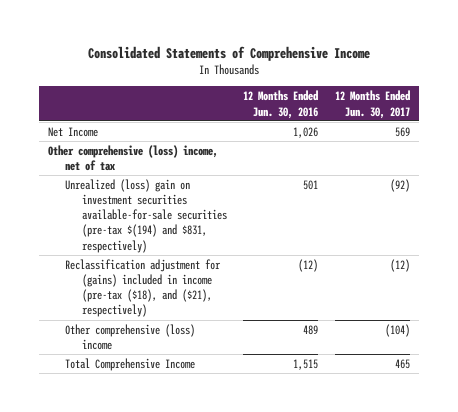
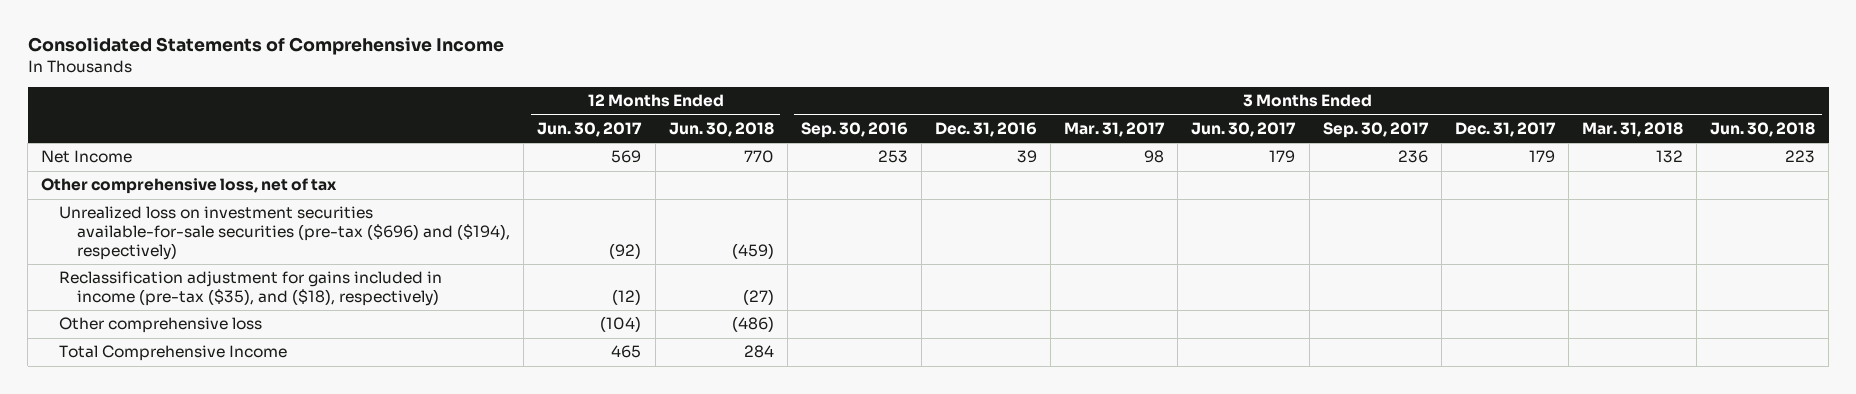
- | 12 Months Ended Jun. 30, 2016 | 12 Months Ended Jun. 30, 2017
+ | 12 Months Ended Jun. 30, 2017 | 12 Months Ended Jun. 30, 2018 | 3 Months Ended Sep. 30, 2016 | 3 Months Ended Dec. 31, 2016 | 3 Months Ended Mar. 31, 2017 | 3 Months Ended Jun. 30, 2017 | 3 Months Ended Sep. 30, 2017 | 3 Months Ended Dec. 31, 2017 | 3 Months Ended Mar. 31, 2018 | 3 Months Ended Jun. 30, 2018
- Other comprehensive (loss) income, net of tax
- Unrealized (loss) gain on investment securities available-for-sale securities (pre-tax $(194) and $831, respectively) | 501 | (92)
- Reclassification adjustment for (gains) included in income (pre-tax ($18), and ($21), respectively) | (12) | (12)
- Other comprehensive (loss) income | 489 | (104)
+ Other comprehensive loss, net of tax
+ Unrealized loss on investment securities available-for-sale securities (pre-tax ($696) and ($194), respectively) | (92) | (459) | | | | | | | |
+ Reclassification adjustment for gains included in income (pre-tax ($35), and ($18), respectively) | (12) | (27) | | | | | | | |
+ Other comprehensive loss | (104) | (486) | | | | | | | |

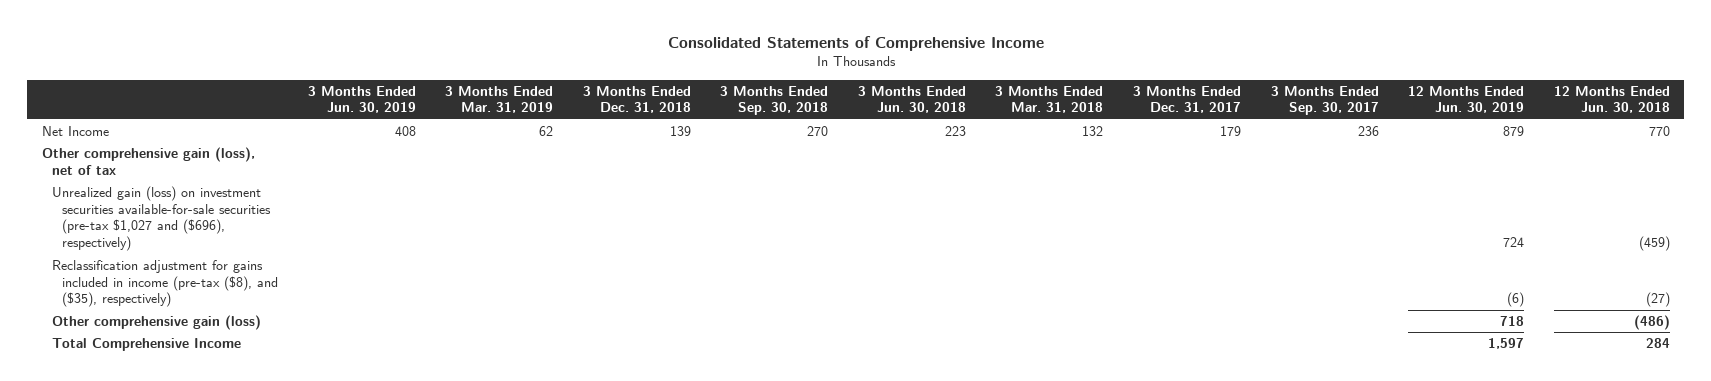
- | 12 Months Ended Jun. 30, 2017 | 12 Months Ended Jun. 30, 2018 | 3 Months Ended Sep. 30, 2016 | 3 Months Ended Dec. 31, 2016 | 3 Months Ended Mar. 31, 2017 | 3 Months Ended Jun. 30, 2017 | 3 Months Ended Sep. 30, 2017 | 3 Months Ended Dec. 31, 2017 | 3 Months Ended Mar. 31, 2018 | 3 Months Ended Jun. 30, 2018
+ | 3 Months Ended Jun. 30, 2019 | 3 Months Ended Mar. 31, 2019 | 3 Months Ended Dec. 31, 2018 | 3 Months Ended Sep. 30, 2018 | 3 Months Ended Jun. 30, 2018 | 3 Months Ended Mar. 31, 2018 | 3 Months Ended Dec. 31, 2017 | 3 Months Ended Sep. 30, 2017 | 12 Months Ended Jun. 30, 2019 | 12 Months Ended Jun. 30, 2018
- Other comprehensive loss, net of tax
- Unrealized loss on investment securities available-for-sale securities (pre-tax ($696) and ($194), respectively) | (92) | (459) | | | | | | | |
- Reclassification adjustment for gains included in income (pre-tax ($35), and ($18), respectively) | (12) | (27) | | | | | | | |
- Other comprehensive loss | (104) | (486) | | | | | | | |
+ Other comprehensive gain (loss), net of tax
+ Unrealized gain (loss) on investment securities available-for-sale securities (pre-tax $1,027 and ($696), respectively) | | | | | | | | | 724 | (459)
+ Reclassification adjustment for gains included in income (pre-tax ($8), and ($35), respectively) | | | | | | | | | (6) | (27)
+ Other comprehensive gain (loss) | | | | | | | | | 718 | (486)

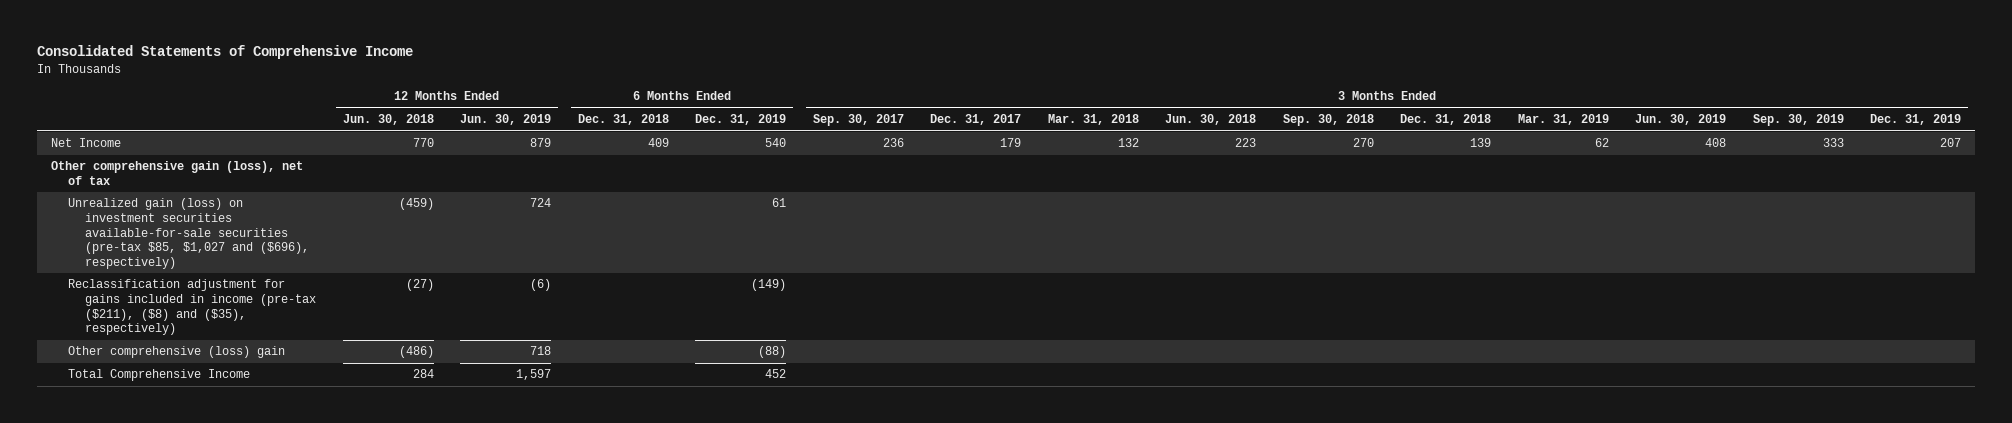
- | 3 Months Ended Jun. 30, 2019 | 3 Months Ended Mar. 31, 2019 | 3 Months Ended Dec. 31, 2018 | 3 Months Ended Sep. 30, 2018 | 3 Months Ended Jun. 30, 2018 | 3 Months Ended Mar. 31, 2018 | 3 Months Ended Dec. 31, 2017 | 3 Months Ended Sep. 30, 2017 | 12 Months Ended Jun. 30, 2019 | 12 Months Ended Jun. 30, 2018
+ | 12 Months Ended Jun. 30, 2018 | 12 Months Ended Jun. 30, 2019 | 6 Months Ended Dec. 31, 2018 | 6 Months Ended Dec. 31, 2019 | 3 Months Ended Sep. 30, 2017 | 3 Months Ended Dec. 31, 2017 | 3 Months Ended Mar. 31, 2018 | 3 Months Ended Jun. 30, 2018 | 3 Months Ended Sep. 30, 2018 | 3 Months Ended Dec. 31, 2018 | 3 Months Ended Mar. 31, 2019 | 3 Months Ended Jun. 30, 2019 | 3 Months Ended Sep. 30, 2019 | 3 Months Ended Dec. 31, 2019
- Unrealized gain (loss) on investment securities available-for-sale securities (pre-tax $1,027 and ($696), respectively) | | | | | | | | | 724 | (459)
- Reclassification adjustment for gains included in income (pre-tax ($8), and ($35), respectively) | | | | | | | | | (6) | (27)
- Other comprehensive gain (loss) | | | | | | | | | 718 | (486)
+ Unrealized gain (loss) on investment securities available-for-sale securities (pre-tax $85, $1,027 and ($696), respectively) | (459) | 724 | | 61 | | | | | | | | | |
+ Reclassification adjustment for gains included in income (pre-tax ($211), ($8) and ($35), respectively) | (27) | (6) | | (149) | | | | | | | | | |
+ Other comprehensive (loss) gain | (486) | 718 | | (88) | | | | | | | | | |

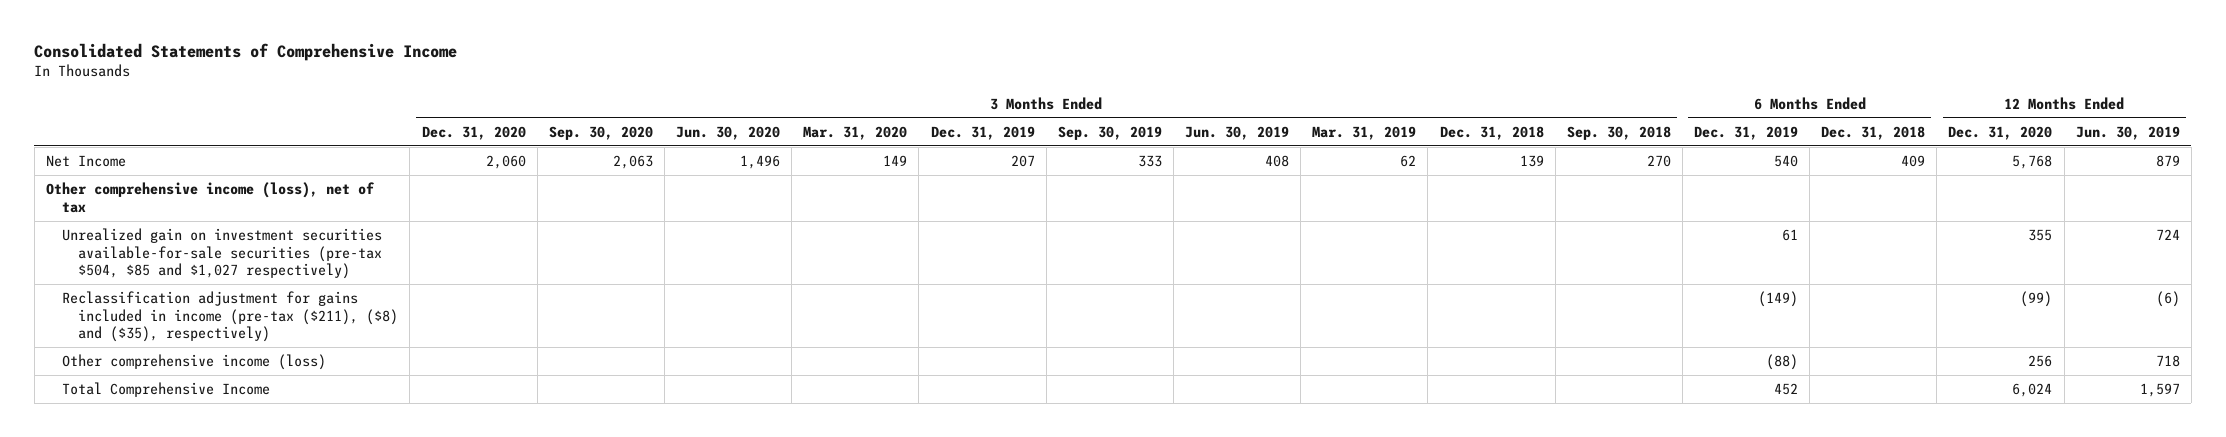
- | 12 Months Ended Jun. 30, 2018 | 12 Months Ended Jun. 30, 2019 | 6 Months Ended Dec. 31, 2018 | 6 Months Ended Dec. 31, 2019 | 3 Months Ended Sep. 30, 2017 | 3 Months Ended Dec. 31, 2017 | 3 Months Ended Mar. 31, 2018 | 3 Months Ended Jun. 30, 2018 | 3 Months Ended Sep. 30, 2018 | 3 Months Ended Dec. 31, 2018 | 3 Months Ended Mar. 31, 2019 | 3 Months Ended Jun. 30, 2019 | 3 Months Ended Sep. 30, 2019 | 3 Months Ended Dec. 31, 2019
+ | 3 Months Ended Dec. 31, 2020 | 3 Months Ended Sep. 30, 2020 | 3 Months Ended Jun. 30, 2020 | 3 Months Ended Mar. 31, 2020 | 3 Months Ended Dec. 31, 2019 | 3 Months Ended Sep. 30, 2019 | 3 Months Ended Jun. 30, 2019 | 3 Months Ended Mar. 31, 2019 | 3 Months Ended Dec. 31, 2018 | 3 Months Ended Sep. 30, 2018 | 6 Months Ended Dec. 31, 2019 | 6 Months Ended Dec. 31, 2018 | 12 Months Ended Dec. 31, 2020 | 12 Months Ended Jun. 30, 2019
- Other comprehensive gain (loss), net of tax
- Unrealized gain (loss) on investment securities available-for-sale securities (pre-tax $85, $1,027 and ($696), respectively) | (459) | 724 | | 61 | | | | | | | | | |
+ Other comprehensive income (loss), net of tax
+ Unrealized gain on investment securities available-for-sale securities (pre-tax $504, $85 and $1,027 respectively) | | | | | | | | | | | 61 | | 355 | 724
- Other comprehensive (loss) gain | (486) | 718 | | (88) | | | | | | | | | |
+ Other comprehensive income (loss) | | | | | | | | | | | (88) | | 256 | 718

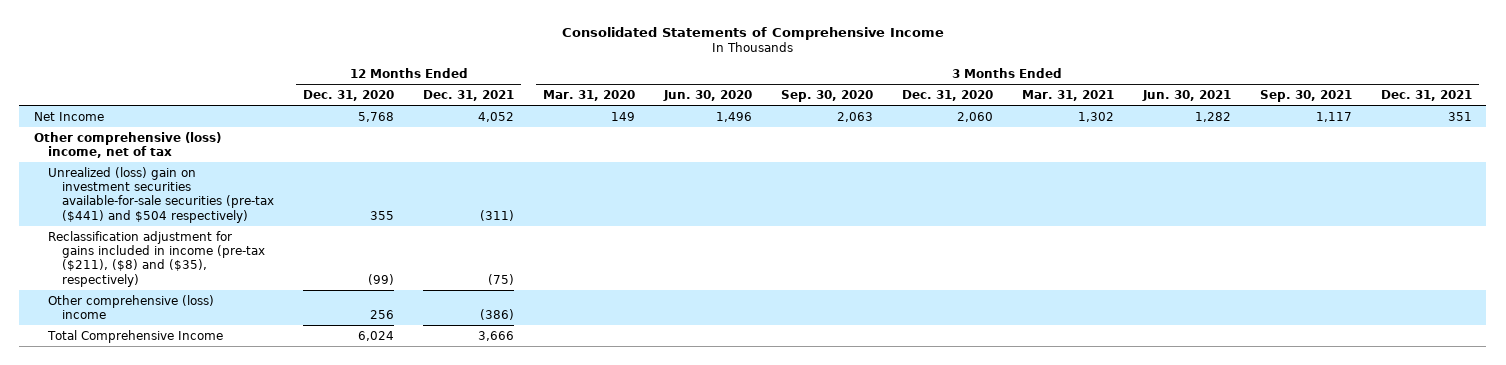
- | 3 Months Ended Dec. 31, 2020 | 3 Months Ended Sep. 30, 2020 | 3 Months Ended Jun. 30, 2020 | 3 Months Ended Mar. 31, 2020 | 3 Months Ended Dec. 31, 2019 | 3 Months Ended Sep. 30, 2019 | 3 Months Ended Jun. 30, 2019 | 3 Months Ended Mar. 31, 2019 | 3 Months Ended Dec. 31, 2018 | 3 Months Ended Sep. 30, 2018 | 6 Months Ended Dec. 31, 2019 | 6 Months Ended Dec. 31, 2018 | 12 Months Ended Dec. 31, 2020 | 12 Months Ended Jun. 30, 2019
+ | 12 Months Ended Dec. 31, 2020 | 12 Months Ended Dec. 31, 2021 | 3 Months Ended Mar. 31, 2020 | 3 Months Ended Jun. 30, 2020 | 3 Months Ended Sep. 30, 2020 | 3 Months Ended Dec. 31, 2020 | 3 Months Ended Mar. 31, 2021 | 3 Months Ended Jun. 30, 2021 | 3 Months Ended Sep. 30, 2021 | 3 Months Ended Dec. 31, 2021
- Other comprehensive income (loss), net of tax
- Unrealized gain on investment securities available-for-sale securities (pre-tax $504, $85 and $1,027 respectively) | | | | | | | | | | | 61 | | 355 | 724
+ Other comprehensive (loss) income, net of tax
+ Unrealized (loss) gain on investment securities available-for-sale securities (pre-tax ($441) and $504 respectively) | 355 | (311) | | | | | | | |
- Other comprehensive income (loss) | | | | | | | | | | | (88) | | 256 | 718
+ Other comprehensive (loss) income | 256 | (386) | | | | | | | |

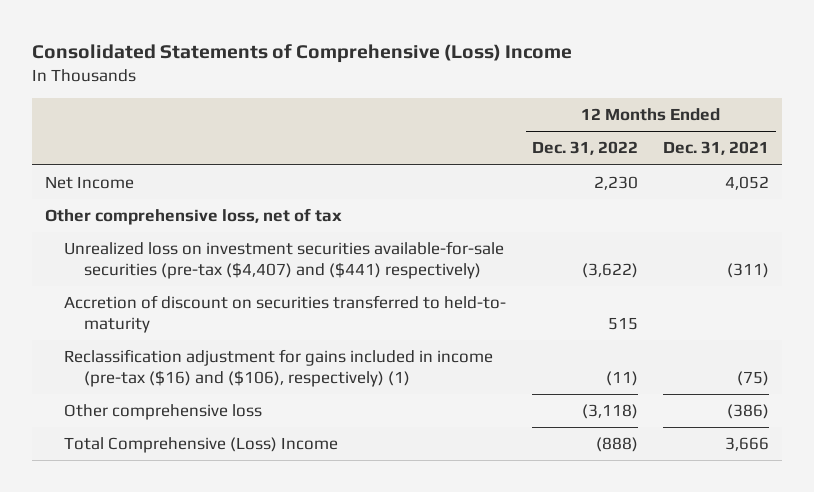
- Consolidated Statements of Comprehensive Income
+ Consolidated Statements of Comprehensive (Loss) Income
- | 12 Months Ended Dec. 31, 2020 | 12 Months Ended Dec. 31, 2021 | 3 Months Ended Mar. 31, 2020 | 3 Months Ended Jun. 30, 2020 | 3 Months Ended Sep. 30, 2020 | 3 Months Ended Dec. 31, 2020 | 3 Months Ended Mar. 31, 2021 | 3 Months Ended Jun. 30, 2021 | 3 Months Ended Sep. 30, 2021 | 3 Months Ended Dec. 31, 2021
+ | 12 Months Ended Dec. 31, 2022 | 12 Months Ended Dec. 31, 2021
- Other comprehensive (loss) income, net of tax
- Unrealized (loss) gain on investment securities available-for-sale securities (pre-tax ($441) and $504 respectively) | 355 | (311) | | | | | | | |
- Reclassification adjustment for gains included in income (pre-tax ($211), ($8) and ($35), respectively) | (99) | (75) | | | | | | | |
- Other comprehensive (loss) income | 256 | (386) | | | | | | | |
- Total Comprehensive Income | 6,024 | 3,666 | | | | | | | |
+ Other comprehensive loss, net of tax
+ Unrealized loss on investment securities available-for-sale securities (pre-tax ($4,407) and ($441) respectively) | (3,622) | (311)
+ Accretion of discount on securities transferred to held-to- maturity | 515 |
+ Reclassification adjustment for gains included in income (pre-tax ($16) and ($106), respectively) (1) | (11) | (75)
+ Other comprehensive loss | (3,118) | (386)
+ Total Comprehensive (Loss) Income | (888) | 3,666

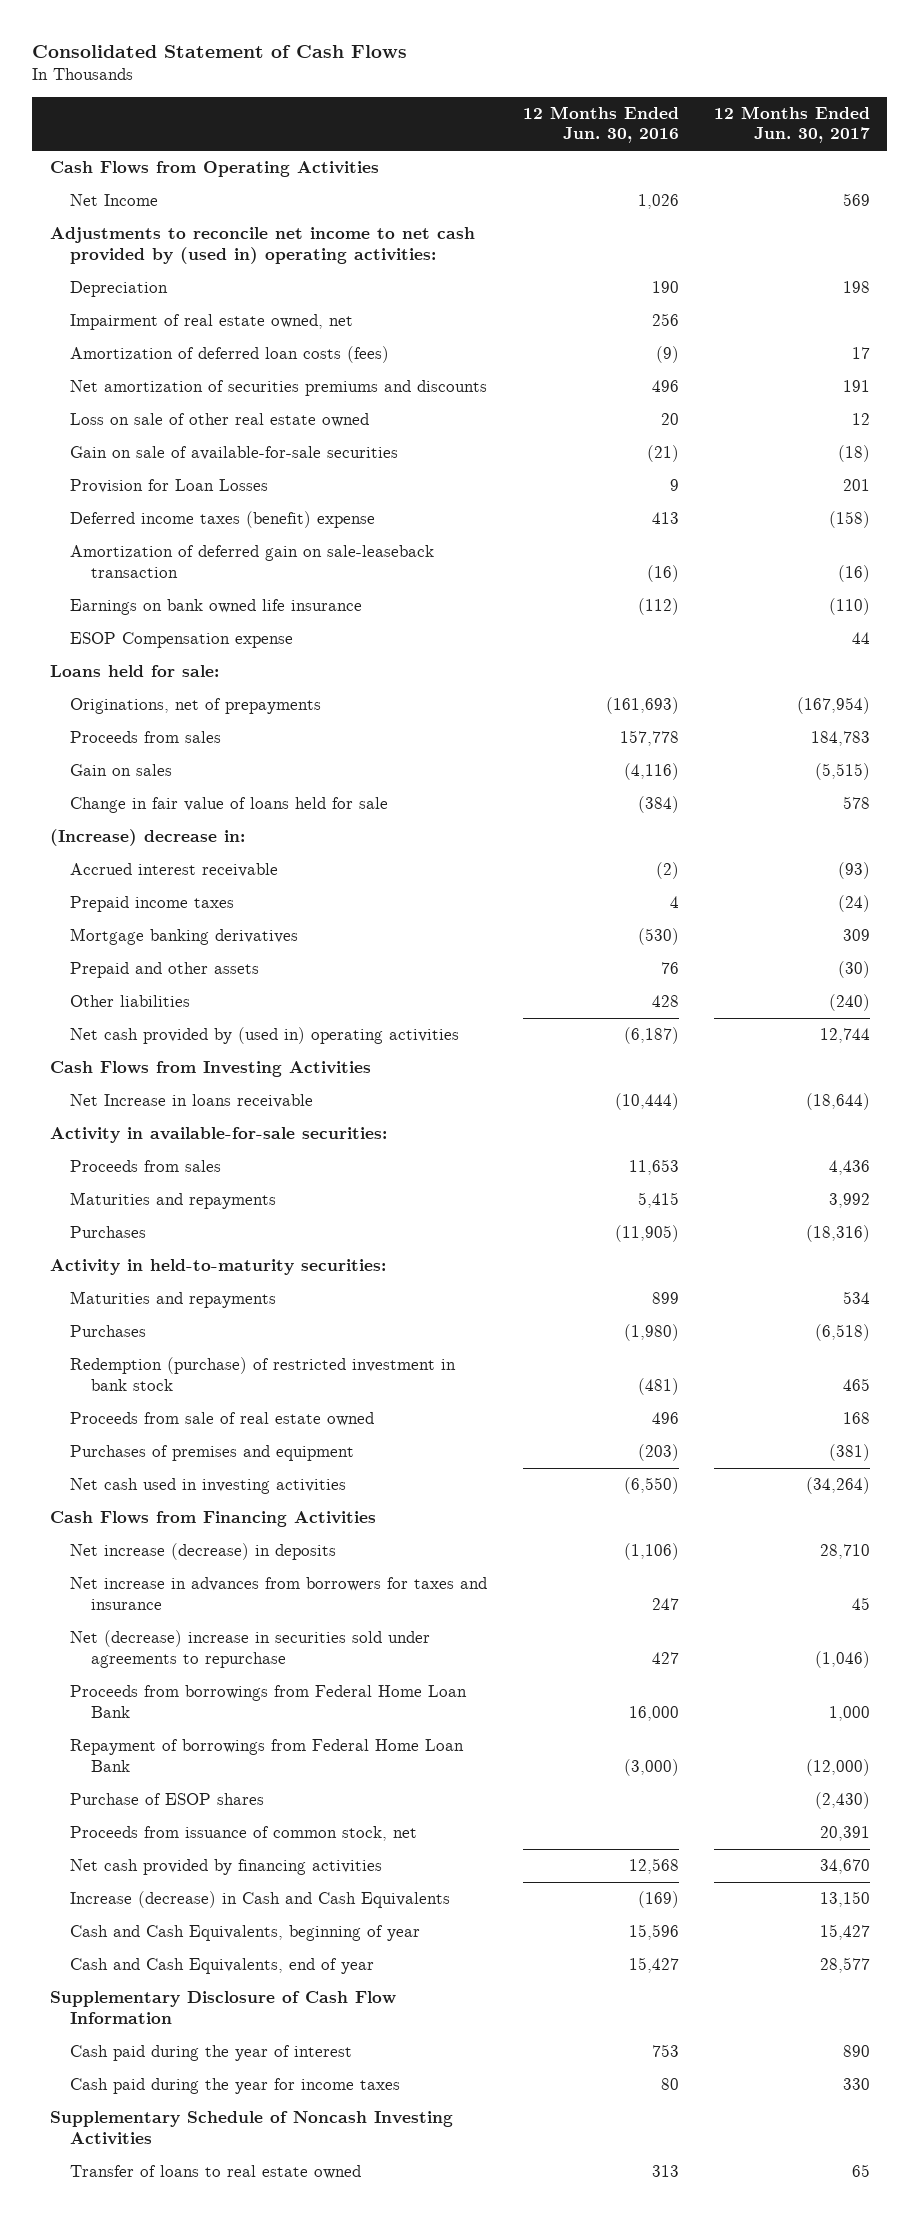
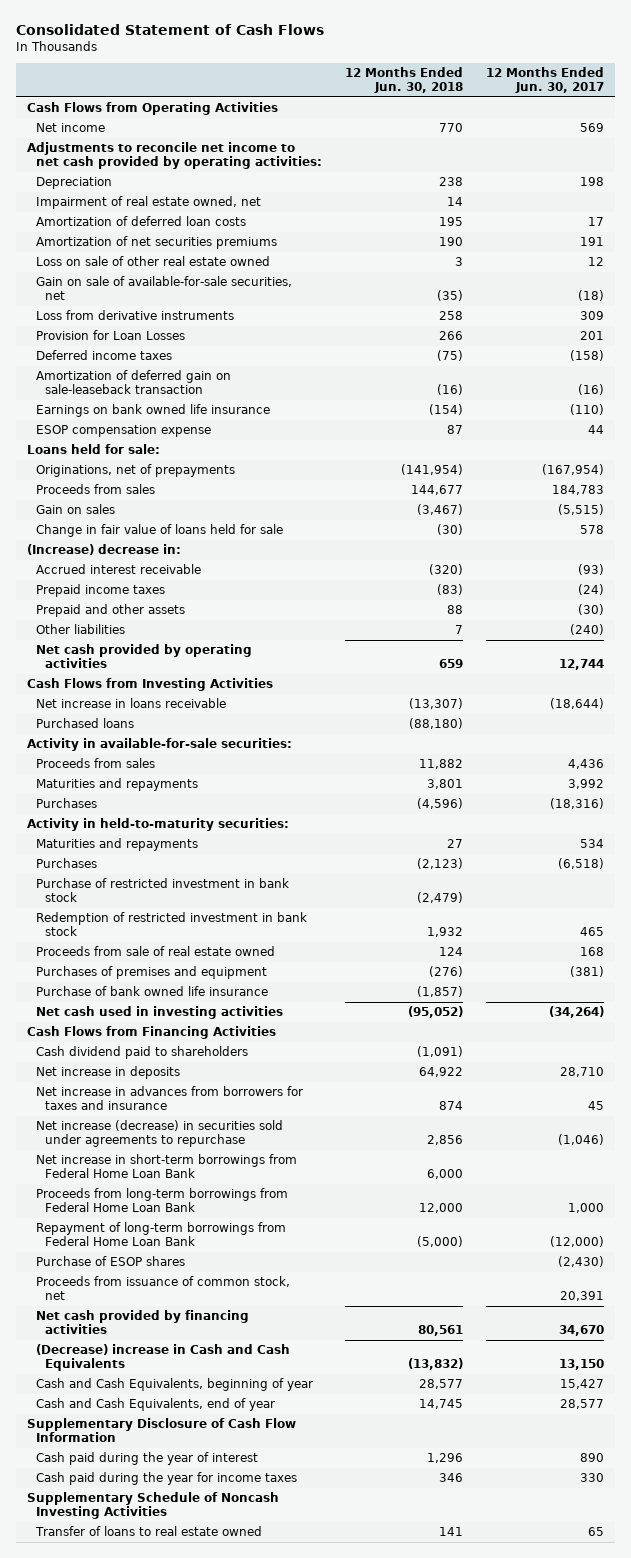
- | 12 Months Ended Jun. 30, 2016 | 12 Months Ended Jun. 30, 2017
+ | 12 Months Ended Jun. 30, 2018 | 12 Months Ended Jun. 30, 2017
- Net Income | 1,026 | 569
- Adjustments to reconcile net income to net cash provided by (used in) operating activities:
+ Net income | 770 | 569
+ Adjustments to reconcile net income to net cash provided by operating activities:
- Amortization of deferred loan costs (fees) | (9) | 17
- Net amortization of securities premiums and discounts | 496 | 191
+ Amortization of deferred loan costs | 195 | 17
+ Amortization of net securities premiums | 190 | 191
- Gain on sale of available-for-sale securities | (21) | (18)
+ Gain on sale of available-for-sale securities, net | (35) | (18)
+ Loss from derivative instruments | 258 | 309
- Deferred income taxes (benefit) expense | 413 | (158)
+ Deferred income taxes | (75) | (158)
- ESOP Compensation expense | | 44
+ ESOP compensation expense | 87 | 44
- Mortgage banking derivatives | (530) | 309
- Net cash provided by (used in) operating activities | (6,187) | 12,744
+ Net cash provided by operating activities | 659 | 12,744
- Net Increase in loans receivable | (10,444) | (18,644)
+ Net increase in loans receivable | (13,307) | (18,644)
+ Purchased loans | (88,180) |
- Redemption (purchase) of restricted investment in bank stock | (481) | 465
+ Purchase of restricted investment in bank stock | (2,479) |
+ Redemption of restricted investment in bank stock | 1,932 | 465
+ Purchase of bank owned life insurance | (1,857) |
- Net increase (decrease) in deposits | (1,106) | 28,710
+ Cash dividend paid to shareholders | (1,091) |
+ Net increase in deposits | 64,922 | 28,710
- Net (decrease) increase in securities sold under agreements to repurchase | 427 | (1,046)
- Proceeds from borrowings from Federal Home Loan Bank | 16,000 | 1,000
- Repayment of borrowings from Federal Home Loan Bank | (3,000) | (12,000)
+ Net increase (decrease) in securities sold under agreements to repurchase | 2,856 | (1,046)
+ Net increase in short-term borrowings from Federal Home Loan Bank | 6,000 |
+ Proceeds from long-term borrowings from Federal Home Loan Bank | 12,000 | 1,000
+ Repayment of long-term borrowings from Federal Home Loan Bank | (5,000) | (12,000)
- Increase (decrease) in Cash and Cash Equivalents | (169) | 13,150
+ (Decrease) increase in Cash and Cash Equivalents | (13,832) | 13,150

